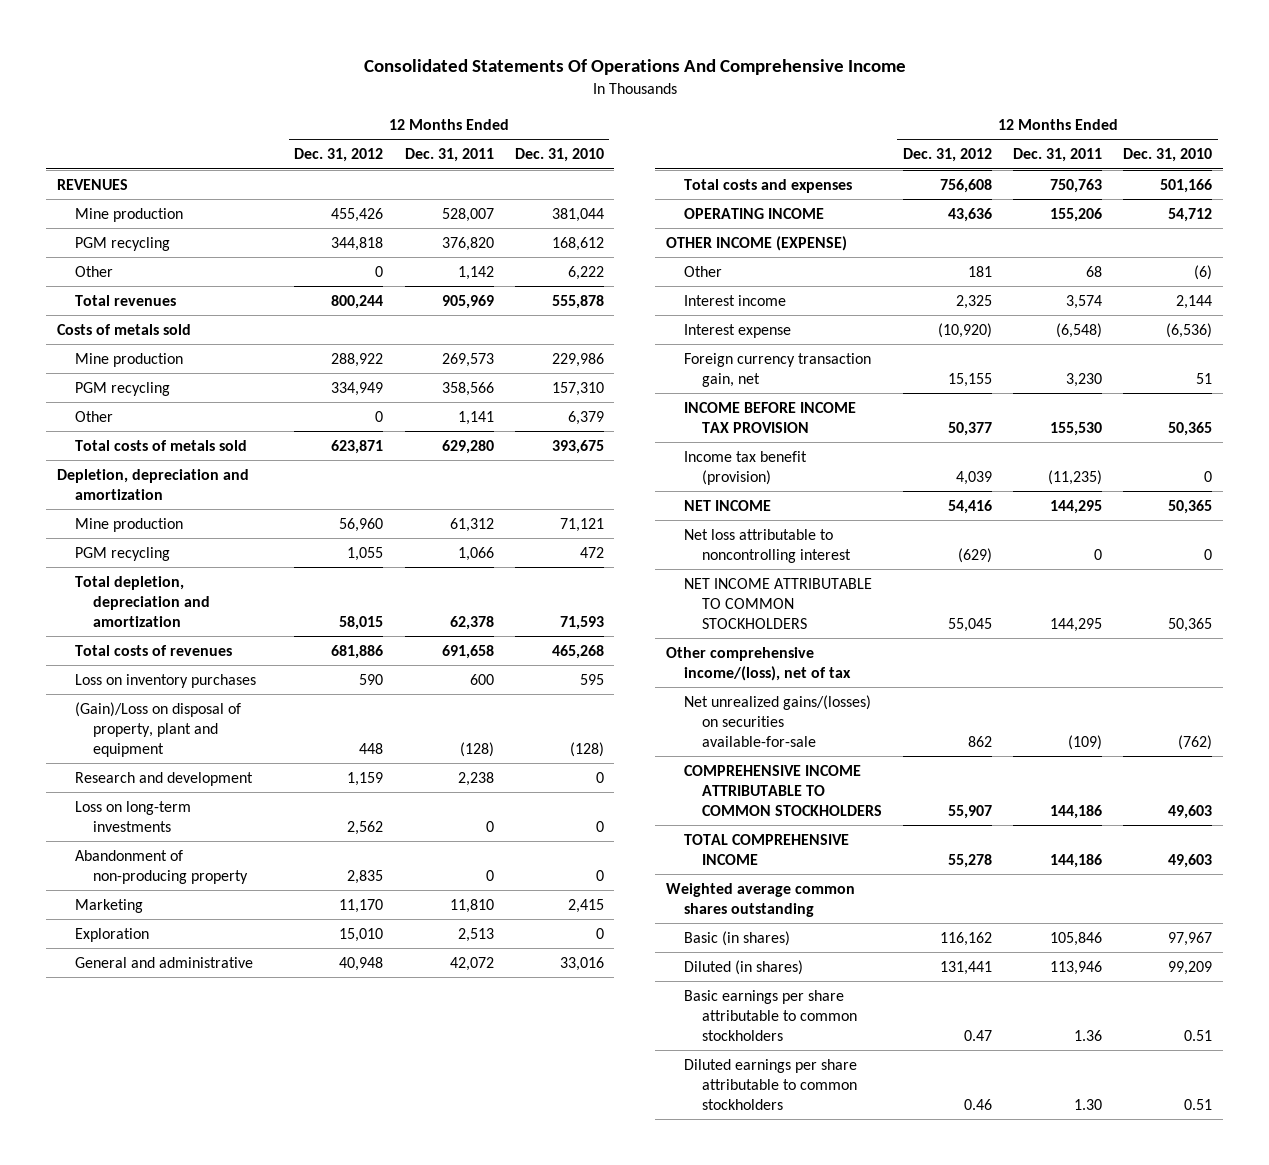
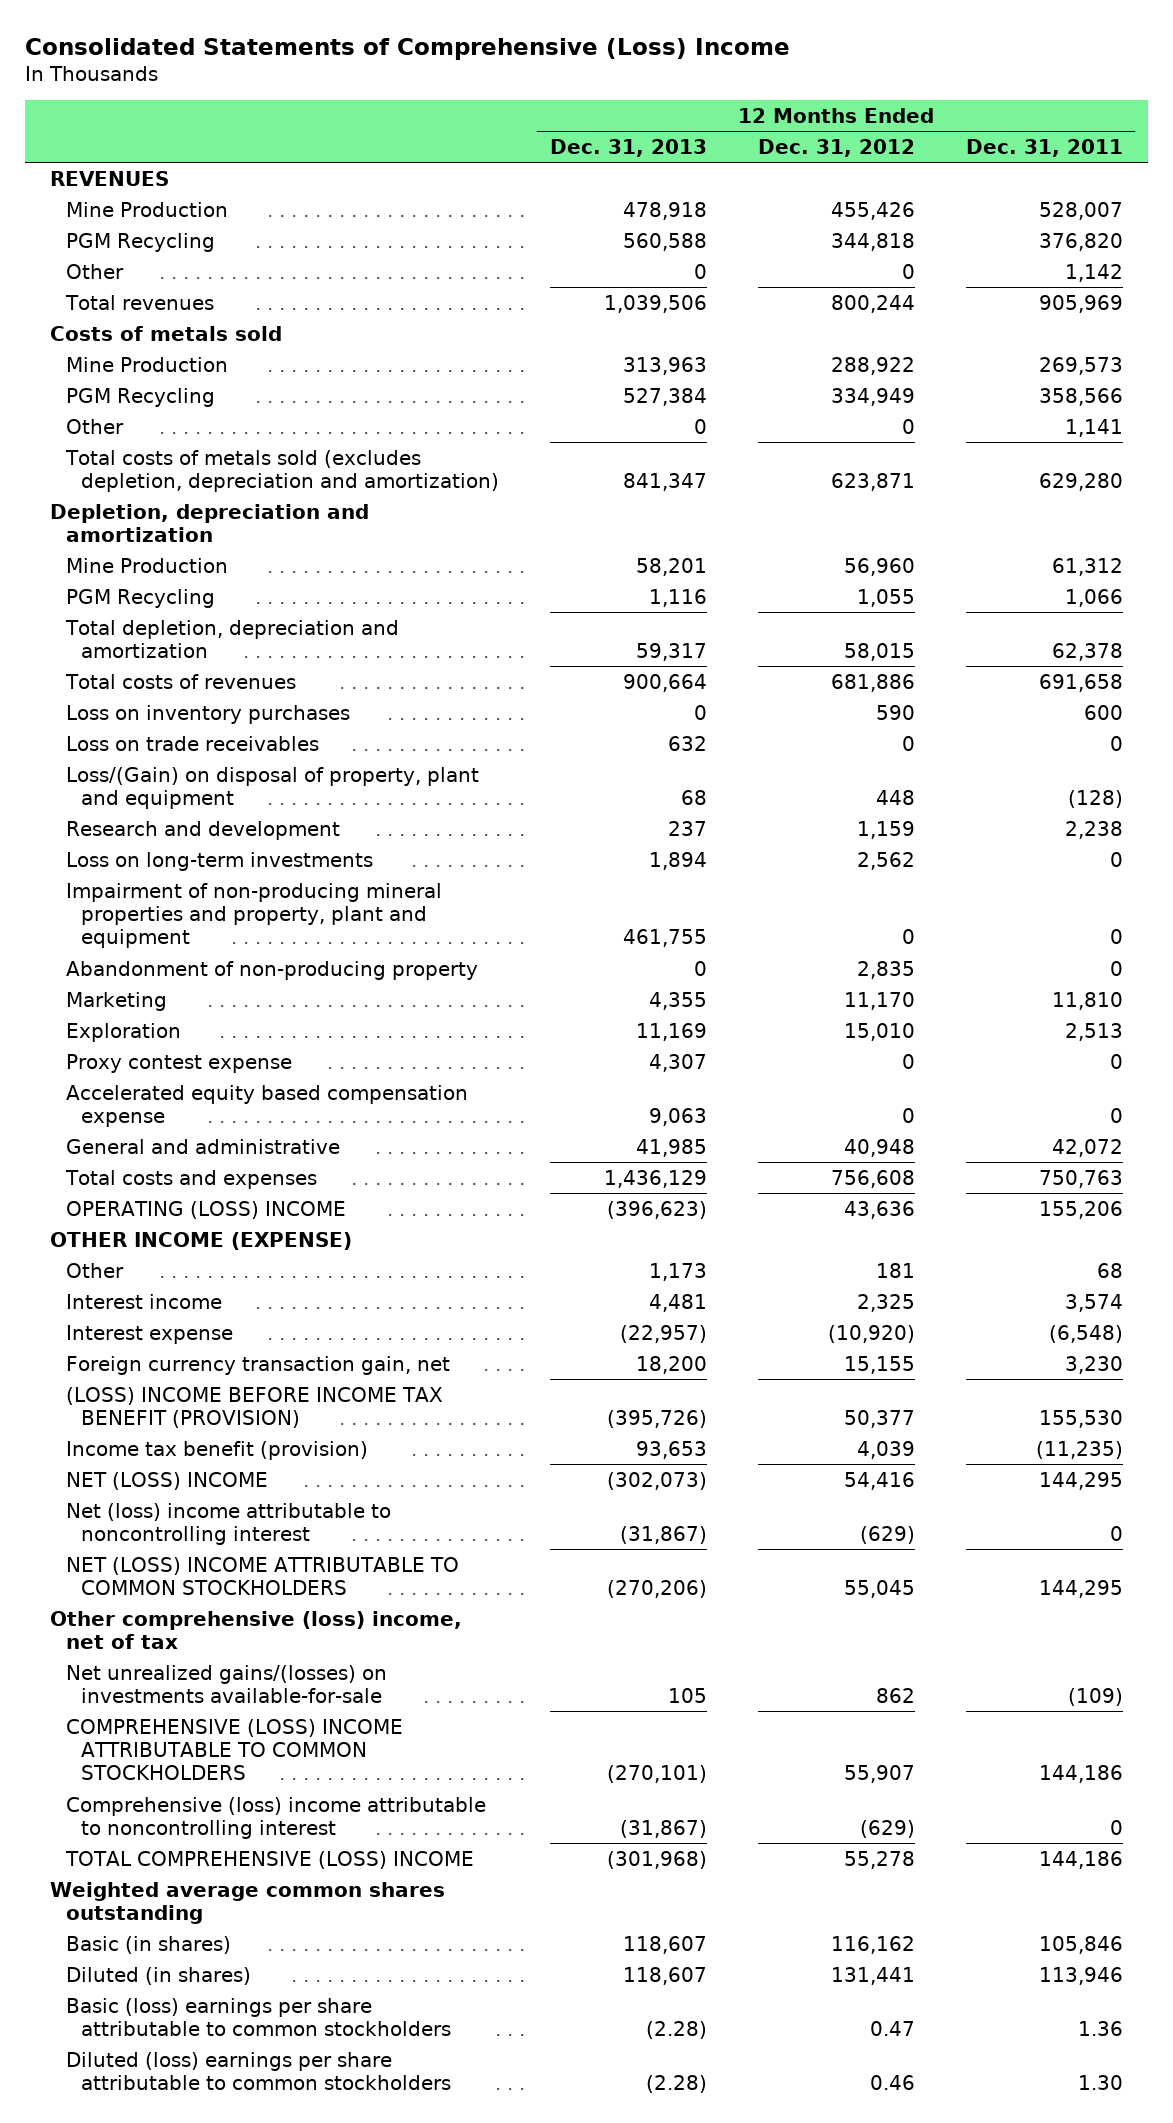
- Consolidated Statements Of Operations And Comprehensive Income
+ Consolidated Statements of Comprehensive (Loss) Income
- | 12 Months Ended Dec. 31, 2012 | 12 Months Ended Dec. 31, 2011 | 12 Months Ended Dec. 31, 2010
+ | 12 Months Ended Dec. 31, 2013 | 12 Months Ended Dec. 31, 2012 | 12 Months Ended Dec. 31, 2011
- Mine production | 455,426 | 528,007 | 381,044
- PGM recycling | 344,818 | 376,820 | 168,612
+ Mine Production | 478,918 | 455,426 | 528,007
+ PGM Recycling | 560,588 | 344,818 | 376,820
- Mine production | 288,922 | 269,573 | 229,986
- PGM recycling | 334,949 | 358,566 | 157,310
+ Mine Production | 313,963 | 288,922 | 269,573
+ PGM Recycling | 527,384 | 334,949 | 358,566
- Total costs of metals sold | 623,871 | 629,280 | 393,675
+ Total costs of metals sold (excludes depletion, depreciation and amortization) | 841,347 | 623,871 | 629,280
- Mine production | 56,960 | 61,312 | 71,121
- PGM recycling | 1,055 | 1,066 | 472
+ Mine Production | 58,201 | 56,960 | 61,312
+ PGM Recycling | 1,116 | 1,055 | 1,066
- (Gain)/Loss on disposal of property, plant and equipment | 448 | (128) | (128)
+ Loss on trade receivables | 632 | 0 | 0
+ Loss/(Gain) on disposal of property, plant and equipment | 68 | 448 | (128)
+ Impairment of non-producing mineral properties and property, plant and equipment | 461,755 | 0 | 0
+ Proxy contest expense | 4,307 | 0 | 0
+ Accelerated equity based compensation expense | 9,063 | 0 | 0
- OPERATING INCOME | 43,636 | 155,206 | 54,712
+ OPERATING (LOSS) INCOME | (396,623) | 43,636 | 155,206
- INCOME BEFORE INCOME TAX PROVISION | 50,377 | 155,530 | 50,365
+ (LOSS) INCOME BEFORE INCOME TAX BENEFIT (PROVISION) | (395,726) | 50,377 | 155,530
- NET INCOME | 54,416 | 144,295 | 50,365
- Net loss attributable to noncontrolling interest | (629) | 0 | 0
- NET INCOME ATTRIBUTABLE TO COMMON STOCKHOLDERS | 55,045 | 144,295 | 50,365
- Other comprehensive income/(loss), net of tax
- Net unrealized gains/(losses) on securities available-for-sale | 862 | (109) | (762)
- COMPREHENSIVE INCOME ATTRIBUTABLE TO COMMON STOCKHOLDERS | 55,907 | 144,186 | 49,603
- TOTAL COMPREHENSIVE INCOME | 55,278 | 144,186 | 49,603
+ NET (LOSS) INCOME | (302,073) | 54,416 | 144,295
+ Net (loss) income attributable to noncontrolling interest | (31,867) | (629) | 0
+ NET (LOSS) INCOME ATTRIBUTABLE TO COMMON STOCKHOLDERS | (270,206) | 55,045 | 144,295
+ Other comprehensive (loss) income, net of tax
+ Net unrealized gains/(losses) on investments available-for-sale | 105 | 862 | (109)
+ COMPREHENSIVE (LOSS) INCOME ATTRIBUTABLE TO COMMON STOCKHOLDERS | (270,101) | 55,907 | 144,186
+ Comprehensive (loss) income attributable to noncontrolling interest | (31,867) | (629) | 0
+ TOTAL COMPREHENSIVE (LOSS) INCOME | (301,968) | 55,278 | 144,186
- Basic earnings per share attributable to common stockholders | 0.47 | 1.36 | 0.51
- Diluted earnings per share attributable to common stockholders | 0.46 | 1.30 | 0.51
+ Basic (loss) earnings per share attributable to common stockholders | (2.28) | 0.47 | 1.36
+ Diluted (loss) earnings per share attributable to common stockholders | (2.28) | 0.46 | 1.30

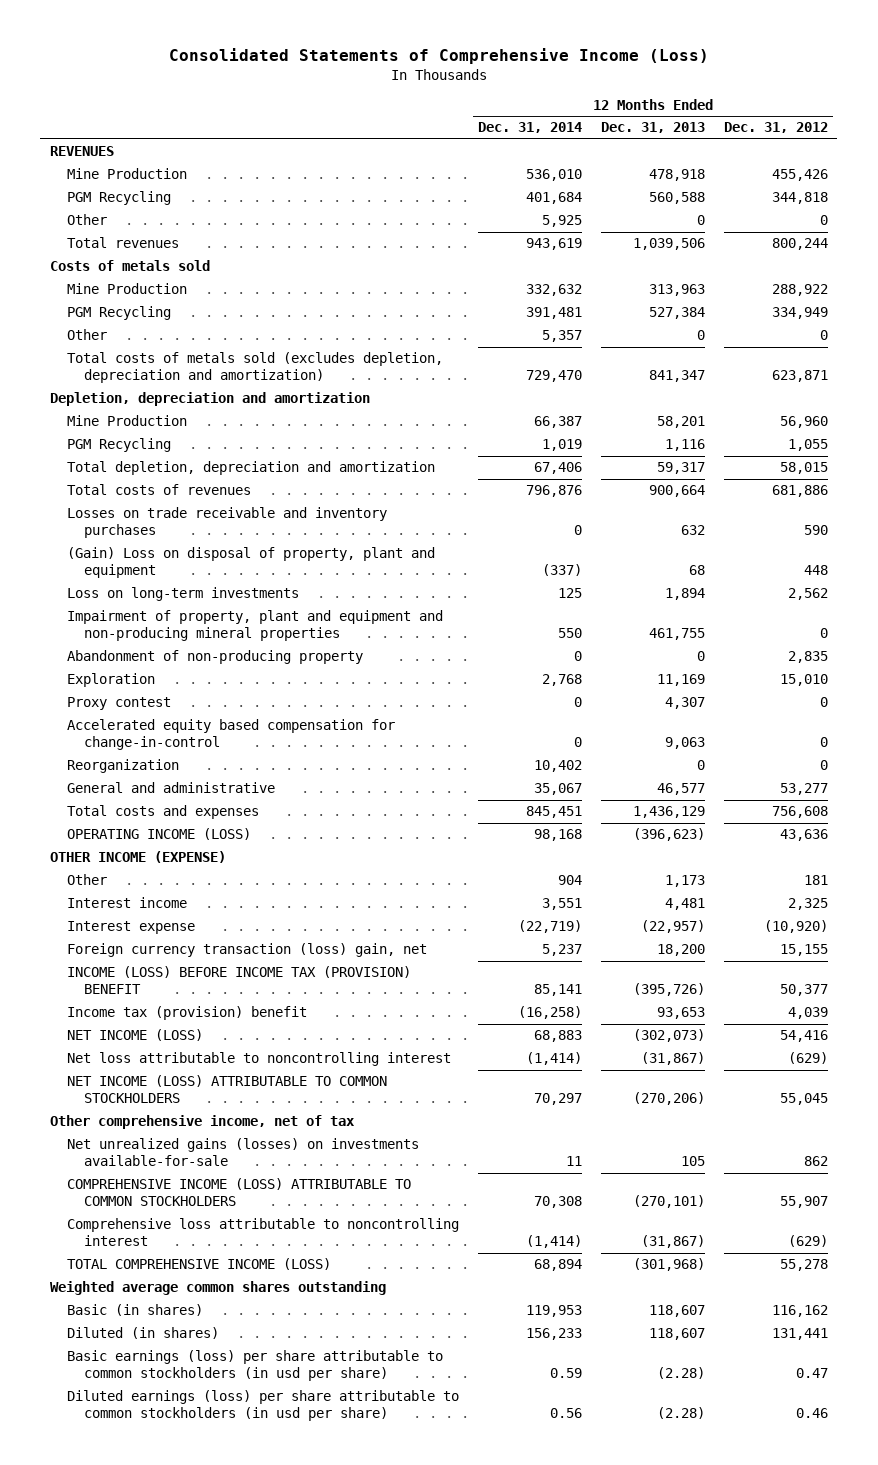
- Consolidated Statements of Comprehensive (Loss) Income
+ Consolidated Statements of Comprehensive Income (Loss)
- | 12 Months Ended Dec. 31, 2013 | 12 Months Ended Dec. 31, 2012 | 12 Months Ended Dec. 31, 2011
+ | 12 Months Ended Dec. 31, 2014 | 12 Months Ended Dec. 31, 2013 | 12 Months Ended Dec. 31, 2012
- Loss on inventory purchases | 0 | 590 | 600
- Loss on trade receivables | 632 | 0 | 0
- Loss/(Gain) on disposal of property, plant and equipment | 68 | 448 | (128)
- Research and development | 237 | 1,159 | 2,238
+ Losses on trade receivable and inventory purchases | 0 | 632 | 590
+ (Gain) Loss on disposal of property, plant and equipment | (337) | 68 | 448
- Impairment of non-producing mineral properties and property, plant and equipment | 461,755 | 0 | 0
+ Impairment of property, plant and equipment and non-producing mineral properties | 550 | 461,755 | 0
- Marketing | 4,355 | 11,170 | 11,810
- Proxy contest expense | 4,307 | 0 | 0
- Accelerated equity based compensation expense | 9,063 | 0 | 0
- General and administrative | 41,985 | 40,948 | 42,072
+ Proxy contest | 0 | 4,307 | 0
+ Accelerated equity based compensation for change-in-control | 0 | 9,063 | 0
+ Reorganization | 10,402 | 0 | 0
+ General and administrative | 35,067 | 46,577 | 53,277
- OPERATING (LOSS) INCOME | (396,623) | 43,636 | 155,206
+ OPERATING INCOME (LOSS) | 98,168 | (396,623) | 43,636
- Foreign currency transaction gain, net | 18,200 | 15,155 | 3,230
- (LOSS) INCOME BEFORE INCOME TAX BENEFIT (PROVISION) | (395,726) | 50,377 | 155,530
- Income tax benefit (provision) | 93,653 | 4,039 | (11,235)
- NET (LOSS) INCOME | (302,073) | 54,416 | 144,295
- Net (loss) income attributable to noncontrolling interest | (31,867) | (629) | 0
- NET (LOSS) INCOME ATTRIBUTABLE TO COMMON STOCKHOLDERS | (270,206) | 55,045 | 144,295
- Other comprehensive (loss) income, net of tax
- Net unrealized gains/(losses) on investments available-for-sale | 105 | 862 | (109)
- COMPREHENSIVE (LOSS) INCOME ATTRIBUTABLE TO COMMON STOCKHOLDERS | (270,101) | 55,907 | 144,186
- Comprehensive (loss) income attributable to noncontrolling interest | (31,867) | (629) | 0
- TOTAL COMPREHENSIVE (LOSS) INCOME | (301,968) | 55,278 | 144,186
+ Foreign currency transaction (loss) gain, net | 5,237 | 18,200 | 15,155
+ INCOME (LOSS) BEFORE INCOME TAX (PROVISION) BENEFIT | 85,141 | (395,726) | 50,377
+ Income tax (provision) benefit | (16,258) | 93,653 | 4,039
+ NET INCOME (LOSS) | 68,883 | (302,073) | 54,416
+ Net loss attributable to noncontrolling interest | (1,414) | (31,867) | (629)
+ NET INCOME (LOSS) ATTRIBUTABLE TO COMMON STOCKHOLDERS | 70,297 | (270,206) | 55,045
+ Other comprehensive income, net of tax
+ Net unrealized gains (losses) on investments available-for-sale | 11 | 105 | 862
+ COMPREHENSIVE INCOME (LOSS) ATTRIBUTABLE TO COMMON STOCKHOLDERS | 70,308 | (270,101) | 55,907
+ Comprehensive loss attributable to noncontrolling interest | (1,414) | (31,867) | (629)
+ TOTAL COMPREHENSIVE INCOME (LOSS) | 68,894 | (301,968) | 55,278
- Basic (loss) earnings per share attributable to common stockholders | (2.28) | 0.47 | 1.36
- Diluted (loss) earnings per share attributable to common stockholders | (2.28) | 0.46 | 1.30
+ Basic earnings (loss) per share attributable to common stockholders (in usd per share) | 0.59 | (2.28) | 0.47
+ Diluted earnings (loss) per share attributable to common stockholders (in usd per share) | 0.56 | (2.28) | 0.46

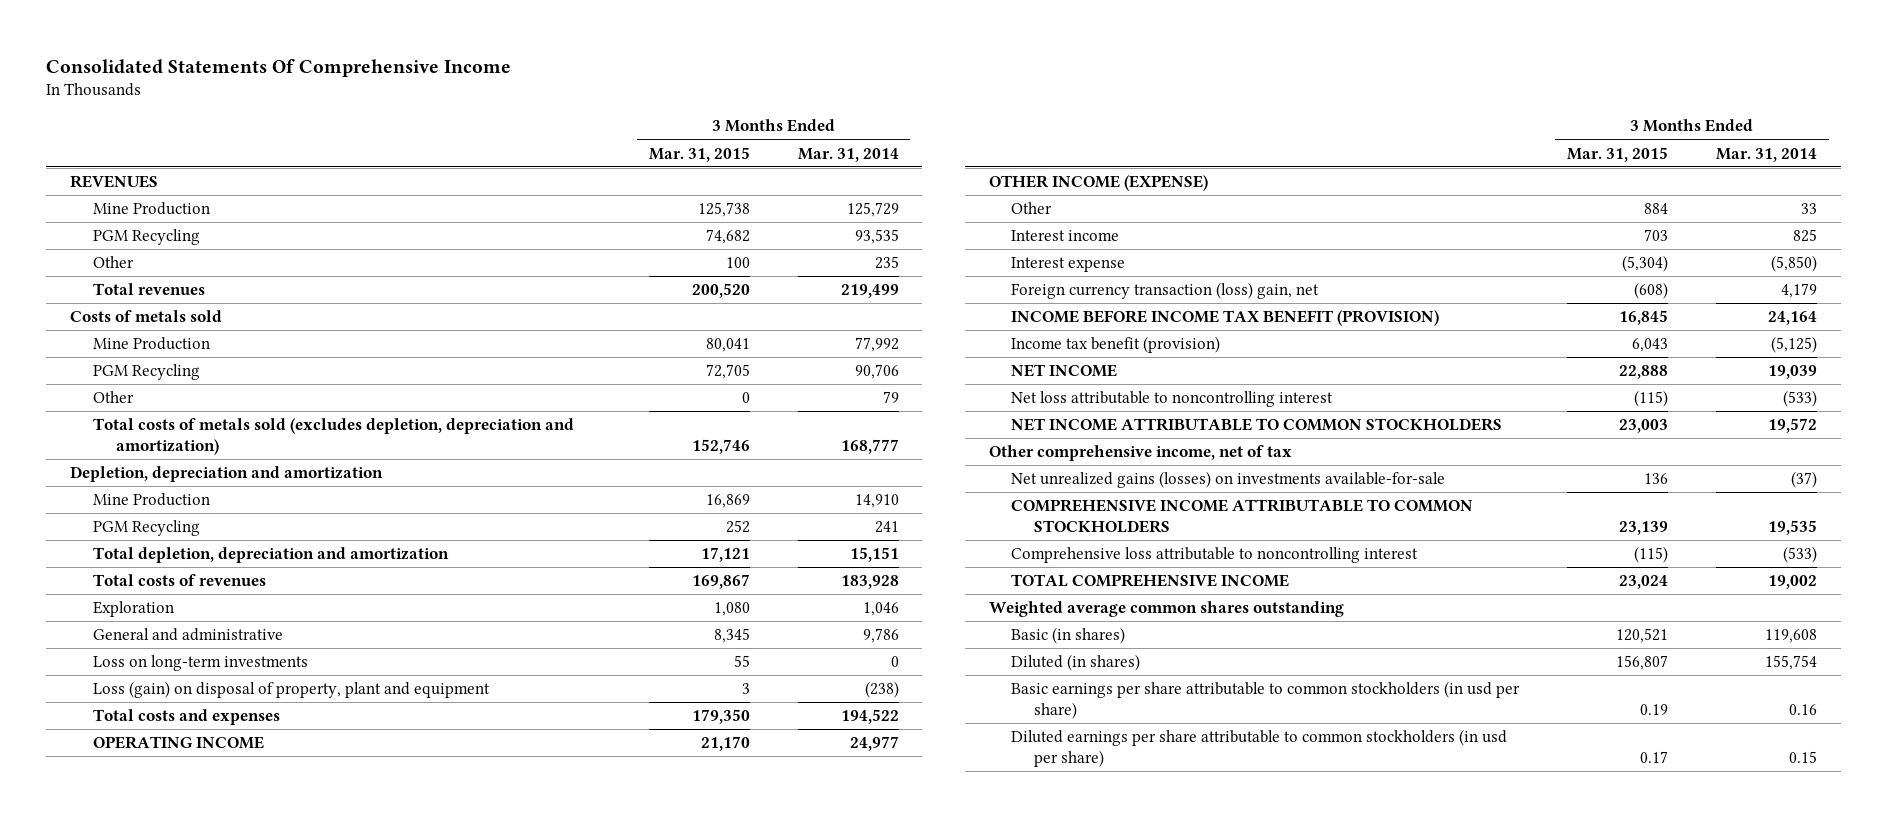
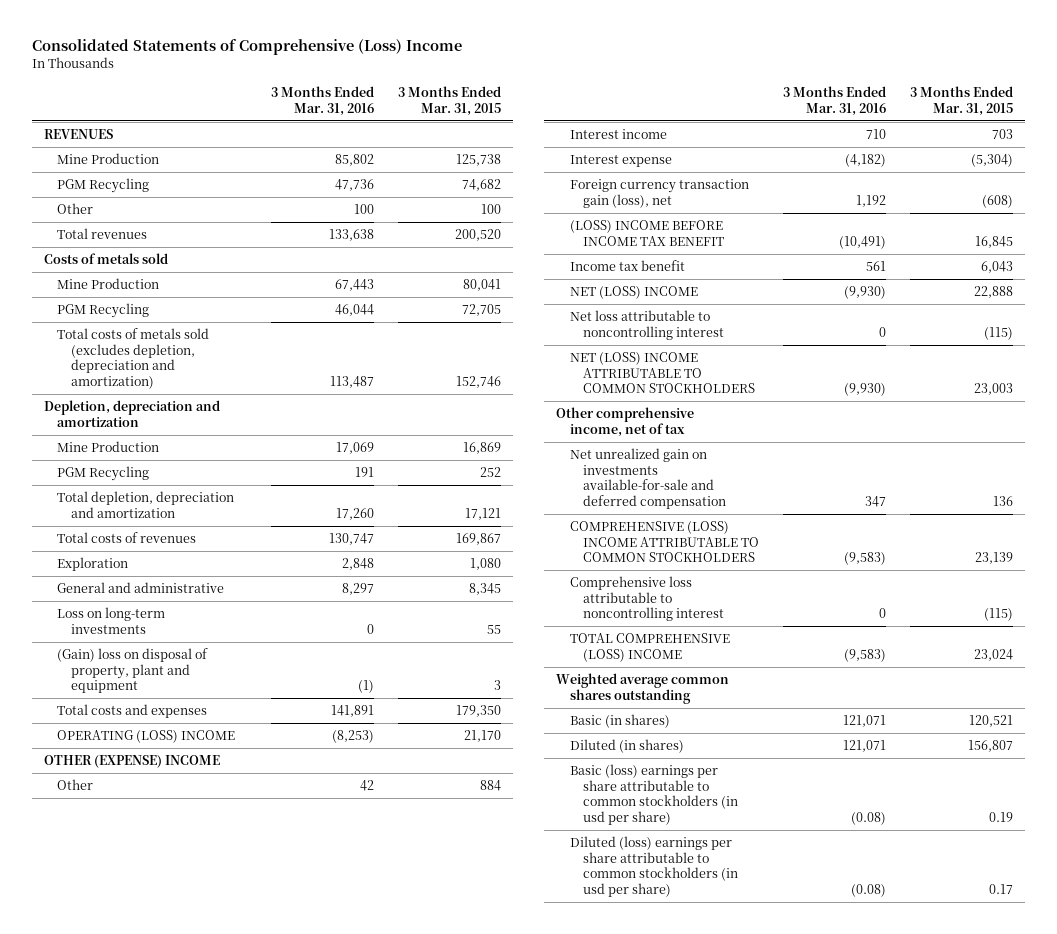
- Consolidated Statements Of Comprehensive Income
+ Consolidated Statements of Comprehensive (Loss) Income
- | 3 Months Ended Mar. 31, 2015 | 3 Months Ended Mar. 31, 2014
+ | 3 Months Ended Mar. 31, 2016 | 3 Months Ended Mar. 31, 2015
- Other | 0 | 79
- Loss (gain) on disposal of property, plant and equipment | 3 | (238)
+ (Gain) loss on disposal of property, plant and equipment | (1) | 3
- OPERATING INCOME | 21,170 | 24,977
- OTHER INCOME (EXPENSE)
+ OPERATING (LOSS) INCOME | (8,253) | 21,170
+ OTHER (EXPENSE) INCOME
- Foreign currency transaction (loss) gain, net | (608) | 4,179
- INCOME BEFORE INCOME TAX BENEFIT (PROVISION) | 16,845 | 24,164
- Income tax benefit (provision) | 6,043 | (5,125)
- NET INCOME | 22,888 | 19,039
+ Foreign currency transaction gain (loss), net | 1,192 | (608)
+ (LOSS) INCOME BEFORE INCOME TAX BENEFIT | (10,491) | 16,845
+ Income tax benefit | 561 | 6,043
+ NET (LOSS) INCOME | (9,930) | 22,888
- NET INCOME ATTRIBUTABLE TO COMMON STOCKHOLDERS | 23,003 | 19,572
+ NET (LOSS) INCOME ATTRIBUTABLE TO COMMON STOCKHOLDERS | (9,930) | 23,003
- Net unrealized gains (losses) on investments available-for-sale | 136 | (37)
- COMPREHENSIVE INCOME ATTRIBUTABLE TO COMMON STOCKHOLDERS | 23,139 | 19,535
+ Net unrealized gain on investments available-for-sale and deferred compensation | 347 | 136
+ COMPREHENSIVE (LOSS) INCOME ATTRIBUTABLE TO COMMON STOCKHOLDERS | (9,583) | 23,139
- TOTAL COMPREHENSIVE INCOME | 23,024 | 19,002
+ TOTAL COMPREHENSIVE (LOSS) INCOME | (9,583) | 23,024
- Basic earnings per share attributable to common stockholders (in usd per share) | 0.19 | 0.16
- Diluted earnings per share attributable to common stockholders (in usd per share) | 0.17 | 0.15
+ Basic (loss) earnings per share attributable to common stockholders (in usd per share) | (0.08) | 0.19
+ Diluted (loss) earnings per share attributable to common stockholders (in usd per share) | (0.08) | 0.17

